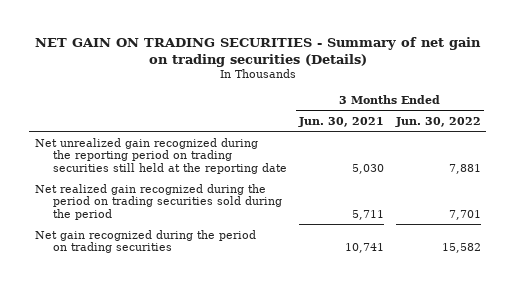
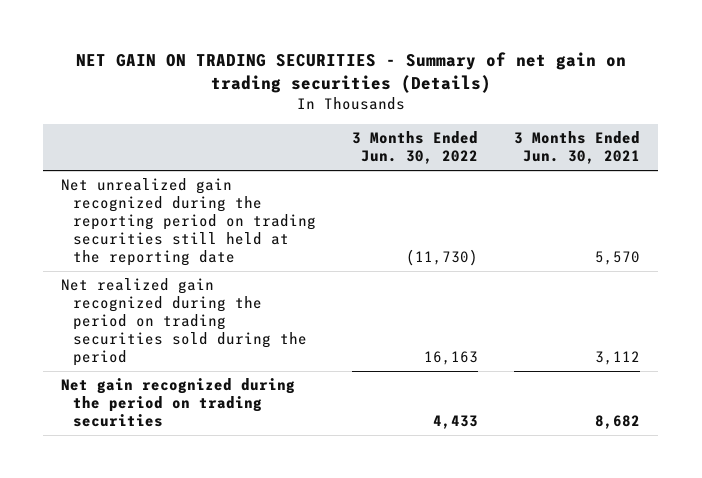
- | 3 Months Ended Jun. 30, 2021 | 3 Months Ended Jun. 30, 2022
+ | 3 Months Ended Jun. 30, 2022 | 3 Months Ended Jun. 30, 2021
- Net unrealized gain recognized during the reporting period on trading securities still held at the reporting date | 5,030 | 7,881
- Net realized gain recognized during the period on trading securities sold during the period | 5,711 | 7,701
- Net gain recognized during the period on trading securities | 10,741 | 15,582
+ Net unrealized gain recognized during the reporting period on trading securities still held at the reporting date | (11,730) | 5,570
+ Net realized gain recognized during the period on trading securities sold during the period | 16,163 | 3,112
+ Net gain recognized during the period on trading securities | 4,433 | 8,682

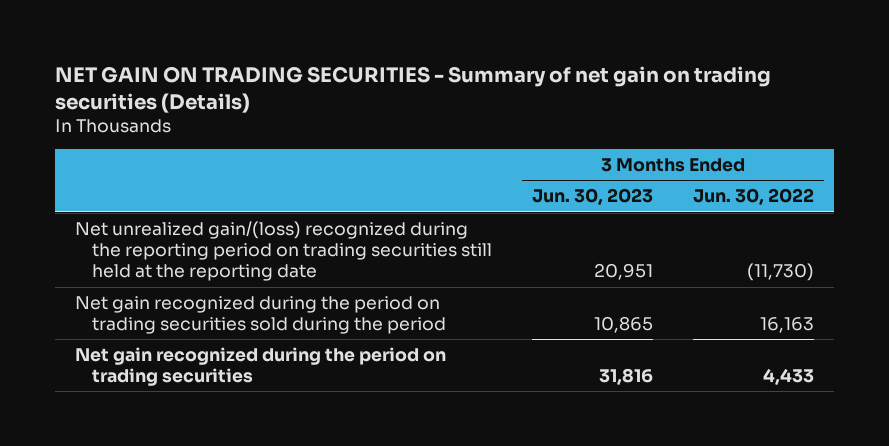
- | 3 Months Ended Jun. 30, 2022 | 3 Months Ended Jun. 30, 2021
+ | 3 Months Ended Jun. 30, 2023 | 3 Months Ended Jun. 30, 2022
- Net unrealized gain recognized during the reporting period on trading securities still held at the reporting date | (11,730) | 5,570
- Net realized gain recognized during the period on trading securities sold during the period | 16,163 | 3,112
+ Net unrealized gain/(loss) recognized during the reporting period on trading securities still held at the reporting date | 20,951 | (11,730)
+ Net gain recognized during the period on trading securities sold during the period | 10,865 | 16,163

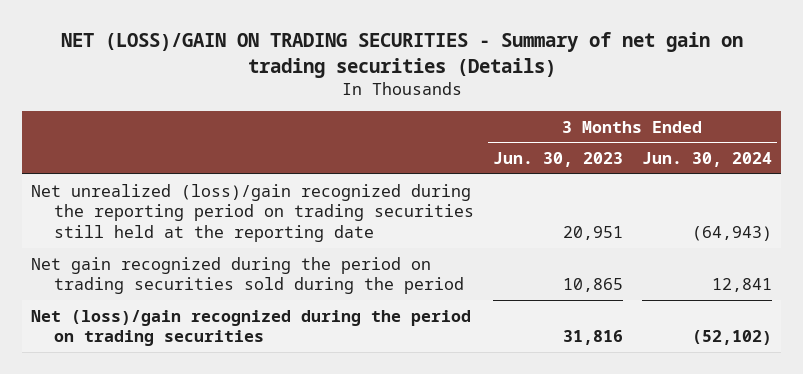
- NET GAIN ON TRADING SECURITIES - Summary of net gain on trading securities (Details)
+ NET (LOSS)/GAIN ON TRADING SECURITIES - Summary of net gain on trading securities (Details)
- | 3 Months Ended Jun. 30, 2023 | 3 Months Ended Jun. 30, 2022
+ | 3 Months Ended Jun. 30, 2023 | 3 Months Ended Jun. 30, 2024
- Net unrealized gain/(loss) recognized during the reporting period on trading securities still held at the reporting date | 20,951 | (11,730)
+ Net unrealized (loss)/gain recognized during the reporting period on trading securities still held at the reporting date | 20,951 | (64,943)
- Net gain recognized during the period on trading securities | 31,816 | 4,433
+ Net (loss)/gain recognized during the period on trading securities | 31,816 | (52,102)

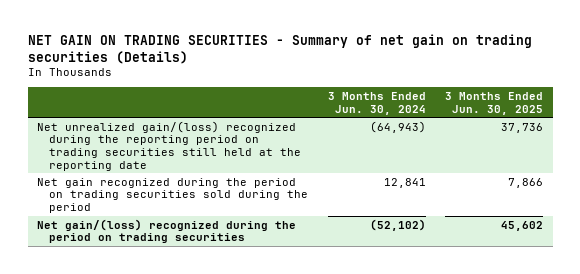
- NET (LOSS)/GAIN ON TRADING SECURITIES - Summary of net gain on trading securities (Details)
+ NET GAIN ON TRADING SECURITIES - Summary of net gain on trading securities (Details)
- | 3 Months Ended Jun. 30, 2023 | 3 Months Ended Jun. 30, 2024
+ | 3 Months Ended Jun. 30, 2024 | 3 Months Ended Jun. 30, 2025
- Net unrealized (loss)/gain recognized during the reporting period on trading securities still held at the reporting date | 20,951 | (64,943)
+ Net unrealized gain/(loss) recognized during the reporting period on trading securities still held at the reporting date | (64,943) | 37,736
- Net (loss)/gain recognized during the period on trading securities | 31,816 | (52,102)
+ Net gain/(loss) recognized during the period on trading securities | (52,102) | 45,602

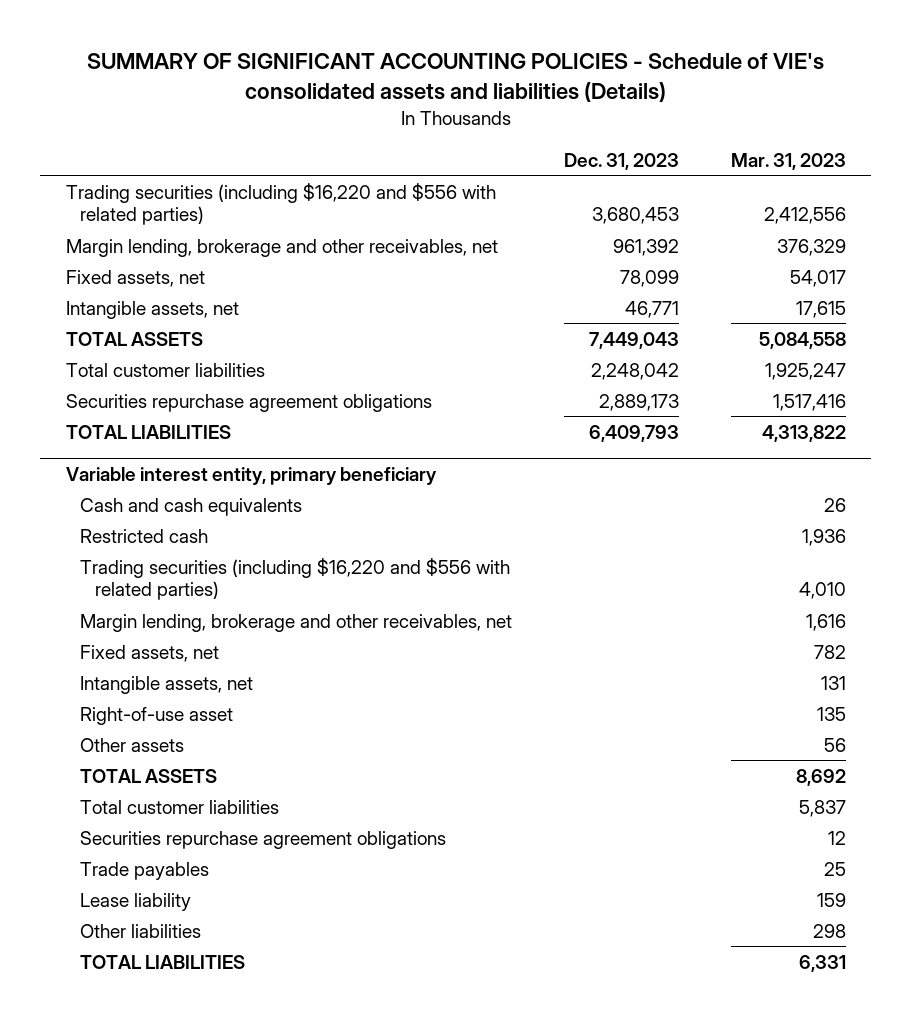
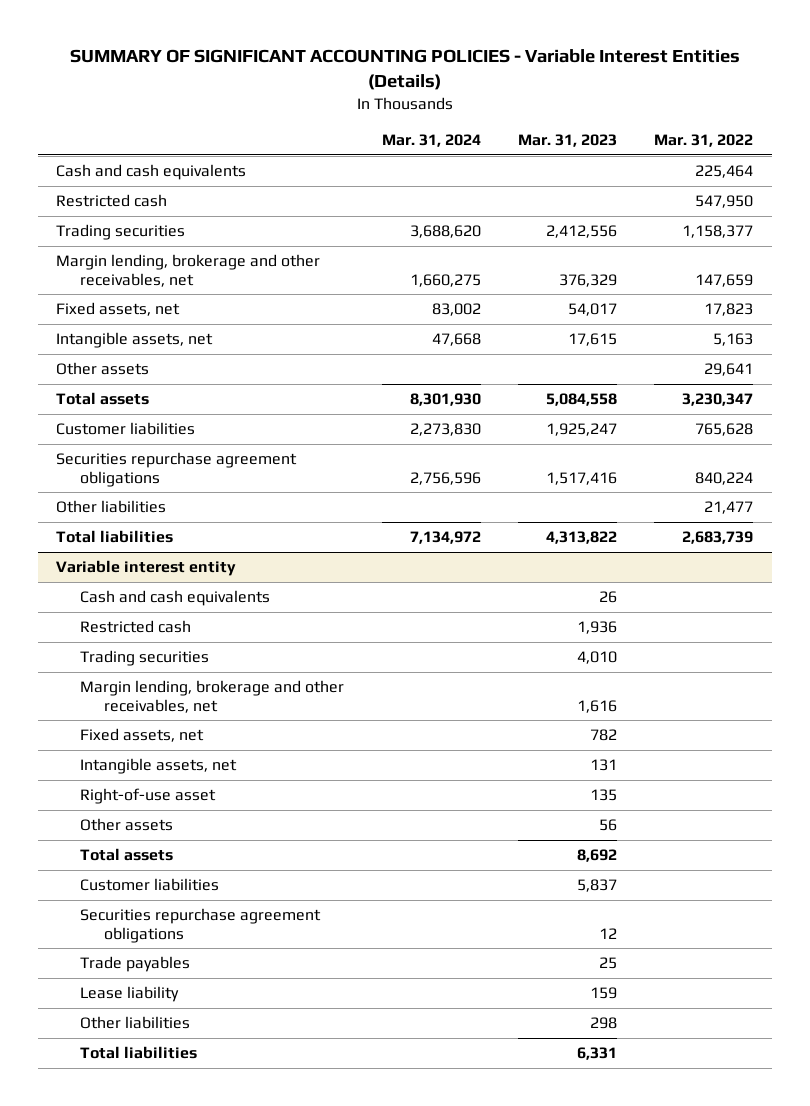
- SUMMARY OF SIGNIFICANT ACCOUNTING POLICIES - Schedule of VIE's consolidated assets and liabilities (Details)
+ SUMMARY OF SIGNIFICANT ACCOUNTING POLICIES - Variable Interest Entities (Details)
- | Dec. 31, 2023 | Mar. 31, 2023
+ | Mar. 31, 2024 | Mar. 31, 2023 | Mar. 31, 2022
- Trading securities (including $16,220 and $556 with related parties) | 3,680,453 | 2,412,556
+ Cash and cash equivalents | | | 225,464
+ Restricted cash | | | 547,950
+ Trading securities | 3,688,620 | 2,412,556 | 1,158,377
- TOTAL ASSETS | 7,449,043 | 5,084,558
- Total customer liabilities | 2,248,042 | 1,925,247
+ Other assets | | | 29,641
+ Total assets | 8,301,930 | 5,084,558 | 3,230,347
+ Customer liabilities | 2,273,830 | 1,925,247 | 765,628
- TOTAL LIABILITIES | 6,409,793 | 4,313,822
- Variable interest entity, primary beneficiary
+ Other liabilities | | | 21,477
+ Total liabilities | 7,134,972 | 4,313,822 | 2,683,739
+ Variable interest entity
- Trading securities (including $16,220 and $556 with related parties) | | 4,010
+ Trading securities | | 4,010 |
- TOTAL ASSETS | | 8,692
- Total customer liabilities | | 5,837
+ Total assets | | 8,692 |
+ Customer liabilities | | 5,837 |
- TOTAL LIABILITIES | | 6,331
+ Total liabilities | | 6,331 |

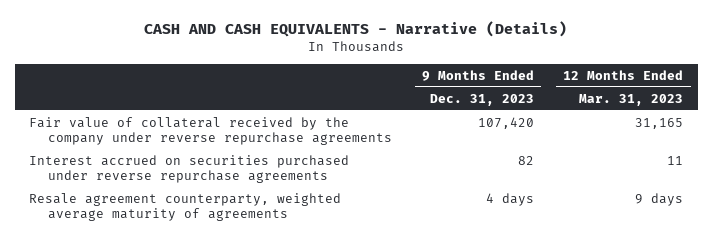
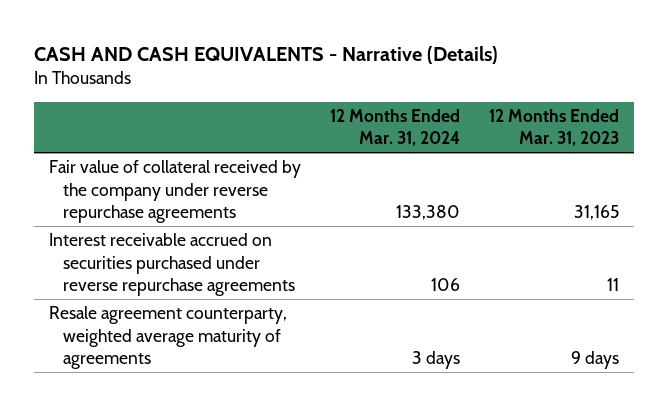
- | 9 Months Ended Dec. 31, 2023 | 12 Months Ended Mar. 31, 2023
+ | 12 Months Ended Mar. 31, 2024 | 12 Months Ended Mar. 31, 2023
- Interest accrued on securities purchased under reverse repurchase agreements | 82 | 11
+ Interest receivable accrued on securities purchased under reverse repurchase agreements | 106 | 11

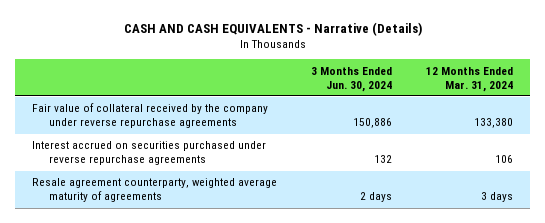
- | 12 Months Ended Mar. 31, 2024 | 12 Months Ended Mar. 31, 2023
+ | 3 Months Ended Jun. 30, 2024 | 12 Months Ended Mar. 31, 2024
- Interest receivable accrued on securities purchased under reverse repurchase agreements | 106 | 11
+ Interest accrued on securities purchased under reverse repurchase agreements | 132 | 106

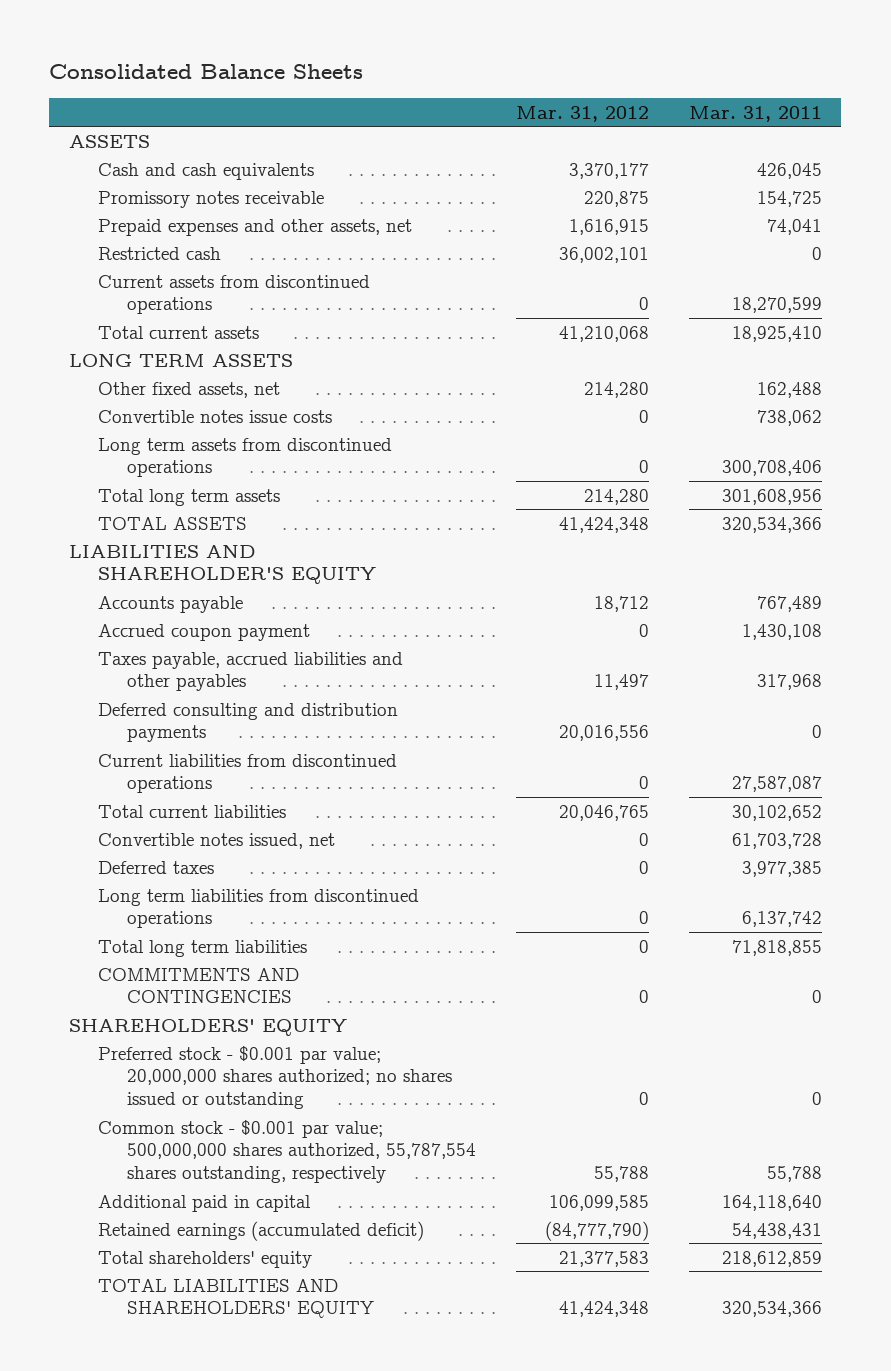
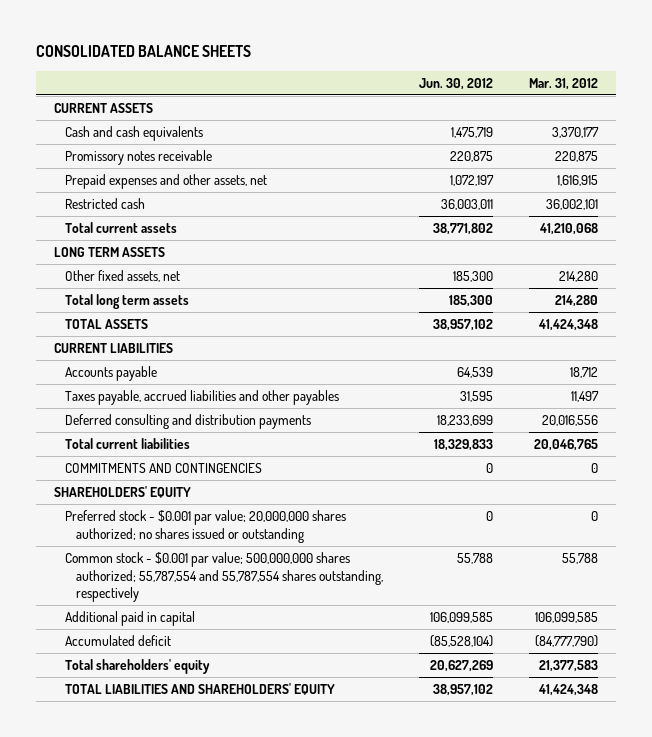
- Consolidated Balance Sheets
+ CONSOLIDATED BALANCE SHEETS
- | Mar. 31, 2012 | Mar. 31, 2011
+ | Jun. 30, 2012 | Mar. 31, 2012
- ASSETS
+ CURRENT ASSETS
- Current assets from discontinued operations | 0 | 18,270,599
- Convertible notes issue costs | 0 | 738,062
- Long term assets from discontinued operations | 0 | 300,708,406
- LIABILITIES AND SHAREHOLDER'S EQUITY
+ CURRENT LIABILITIES
- Accrued coupon payment | 0 | 1,430,108
- Current liabilities from discontinued operations | 0 | 27,587,087
- Convertible notes issued, net | 0 | 61,703,728
- Deferred taxes | 0 | 3,977,385
- Long term liabilities from discontinued operations | 0 | 6,137,742
- Total long term liabilities | 0 | 71,818,855
- Common stock - $0.001 par value; 500,000,000 shares authorized, 55,787,554 shares outstanding, respectively | 55,788 | 55,788
+ Common stock - $0.001 par value; 500,000,000 shares authorized; 55,787,554 and 55,787,554 shares outstanding, respectively | 55,788 | 55,788
- Retained earnings (accumulated deficit) | (84,777,790) | 54,438,431
+ Accumulated deficit | (85,528,104) | (84,777,790)

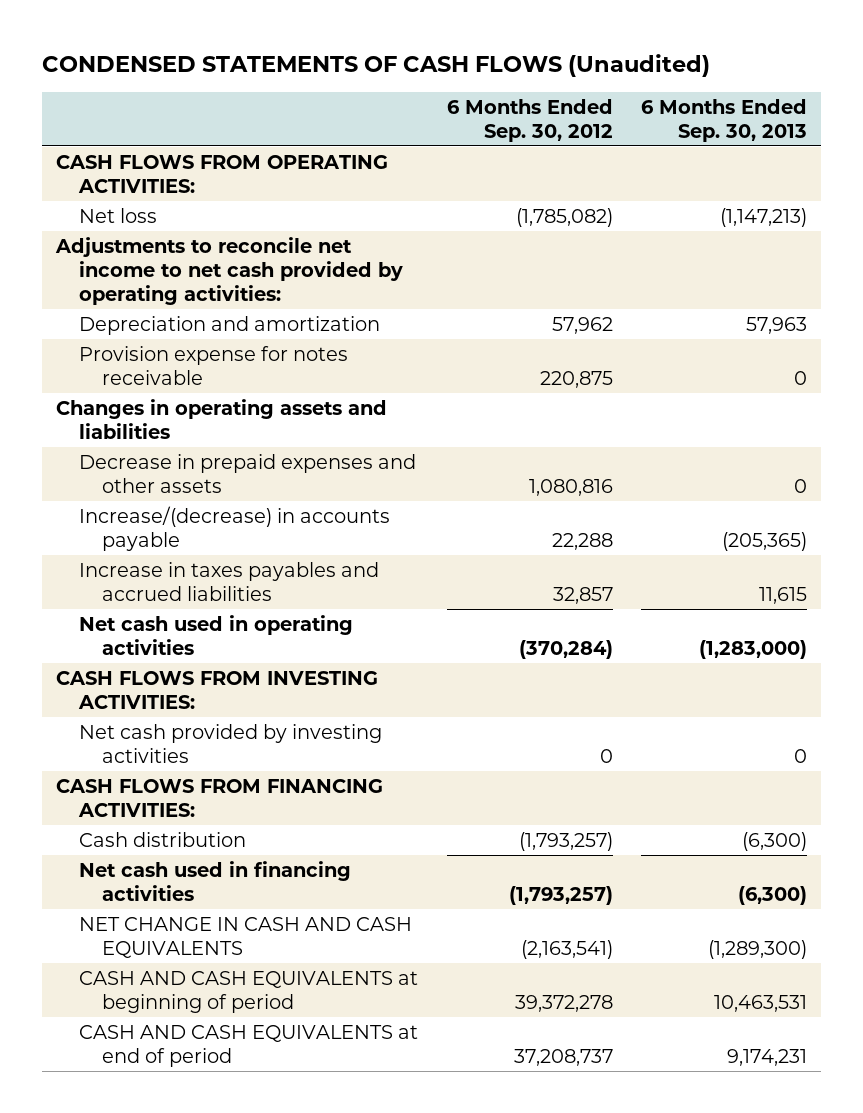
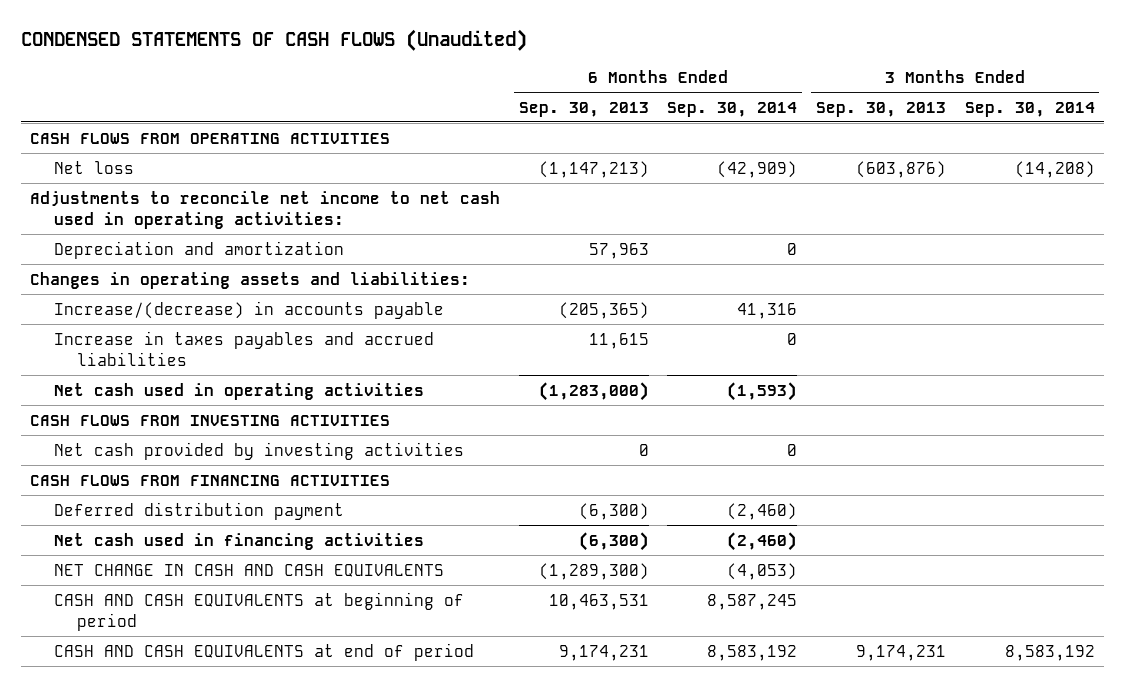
- | 6 Months Ended Sep. 30, 2012 | 6 Months Ended Sep. 30, 2013
+ | 6 Months Ended Sep. 30, 2013 | 6 Months Ended Sep. 30, 2014 | 3 Months Ended Sep. 30, 2013 | 3 Months Ended Sep. 30, 2014
- CASH FLOWS FROM OPERATING ACTIVITIES:
+ CASH FLOWS FROM OPERATING ACTIVITIES
- Adjustments to reconcile net income to net cash provided by operating activities:
+ Adjustments to reconcile net income to net cash used in operating activities:
- Provision expense for notes receivable | 220,875 | 0
- Changes in operating assets and liabilities
- Decrease in prepaid expenses and other assets | 1,080,816 | 0
+ Changes in operating assets and liabilities:
- CASH FLOWS FROM INVESTING ACTIVITIES:
+ CASH FLOWS FROM INVESTING ACTIVITIES
- CASH FLOWS FROM FINANCING ACTIVITIES:
- Cash distribution | (1,793,257) | (6,300)
+ CASH FLOWS FROM FINANCING ACTIVITIES
+ Deferred distribution payment | (6,300) | (2,460) | |

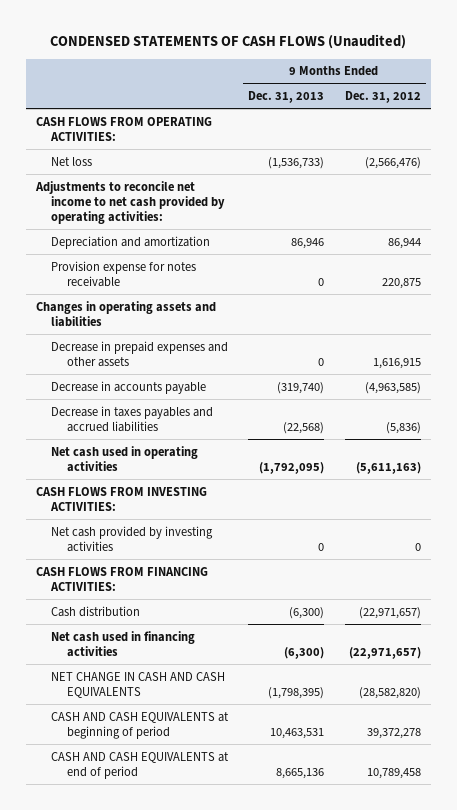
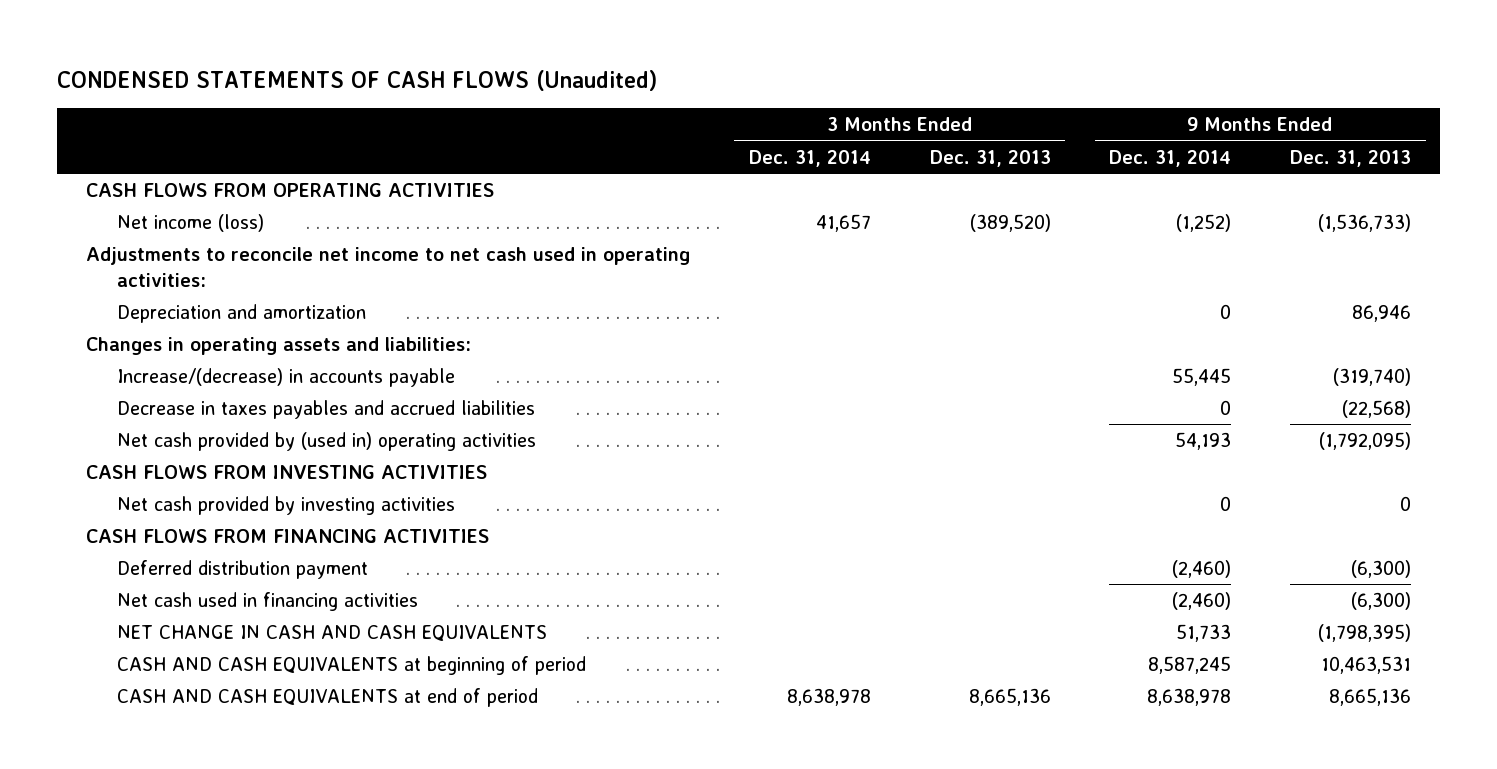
- | 9 Months Ended Dec. 31, 2013 | 9 Months Ended Dec. 31, 2012
+ | 3 Months Ended Dec. 31, 2014 | 3 Months Ended Dec. 31, 2013 | 9 Months Ended Dec. 31, 2014 | 9 Months Ended Dec. 31, 2013
- CASH FLOWS FROM OPERATING ACTIVITIES:
- Net loss | (1,536,733) | (2,566,476)
- Adjustments to reconcile net income to net cash provided by operating activities:
+ CASH FLOWS FROM OPERATING ACTIVITIES
+ Net income (loss) | 41,657 | (389,520) | (1,252) | (1,536,733)
+ Adjustments to reconcile net income to net cash used in operating activities:
- Provision expense for notes receivable | 0 | 220,875
- Changes in operating assets and liabilities
- Decrease in prepaid expenses and other assets | 0 | 1,616,915
- Decrease in accounts payable | (319,740) | (4,963,585)
+ Changes in operating assets and liabilities:
+ Increase/(decrease) in accounts payable | | | 55,445 | (319,740)
- Net cash used in operating activities | (1,792,095) | (5,611,163)
- CASH FLOWS FROM INVESTING ACTIVITIES:
+ Net cash provided by (used in) operating activities | | | 54,193 | (1,792,095)
+ CASH FLOWS FROM INVESTING ACTIVITIES
- CASH FLOWS FROM FINANCING ACTIVITIES:
- Cash distribution | (6,300) | (22,971,657)
+ CASH FLOWS FROM FINANCING ACTIVITIES
+ Deferred distribution payment | | | (2,460) | (6,300)

